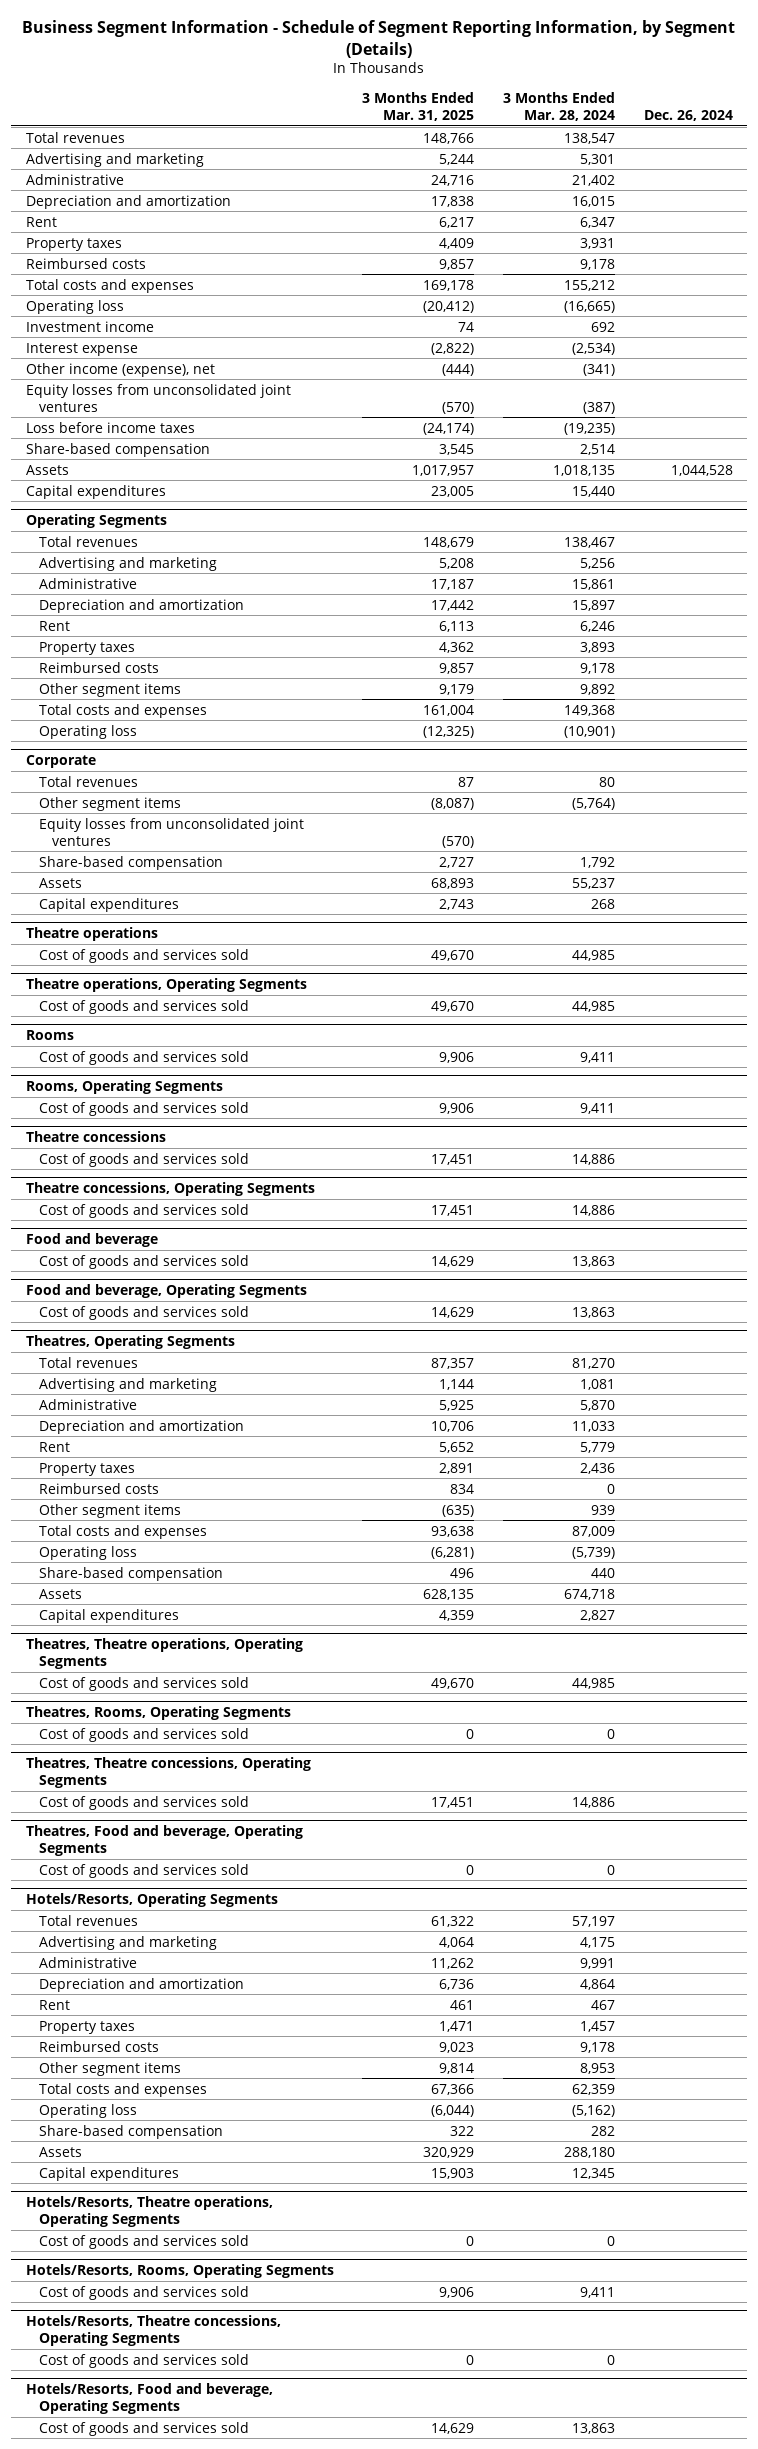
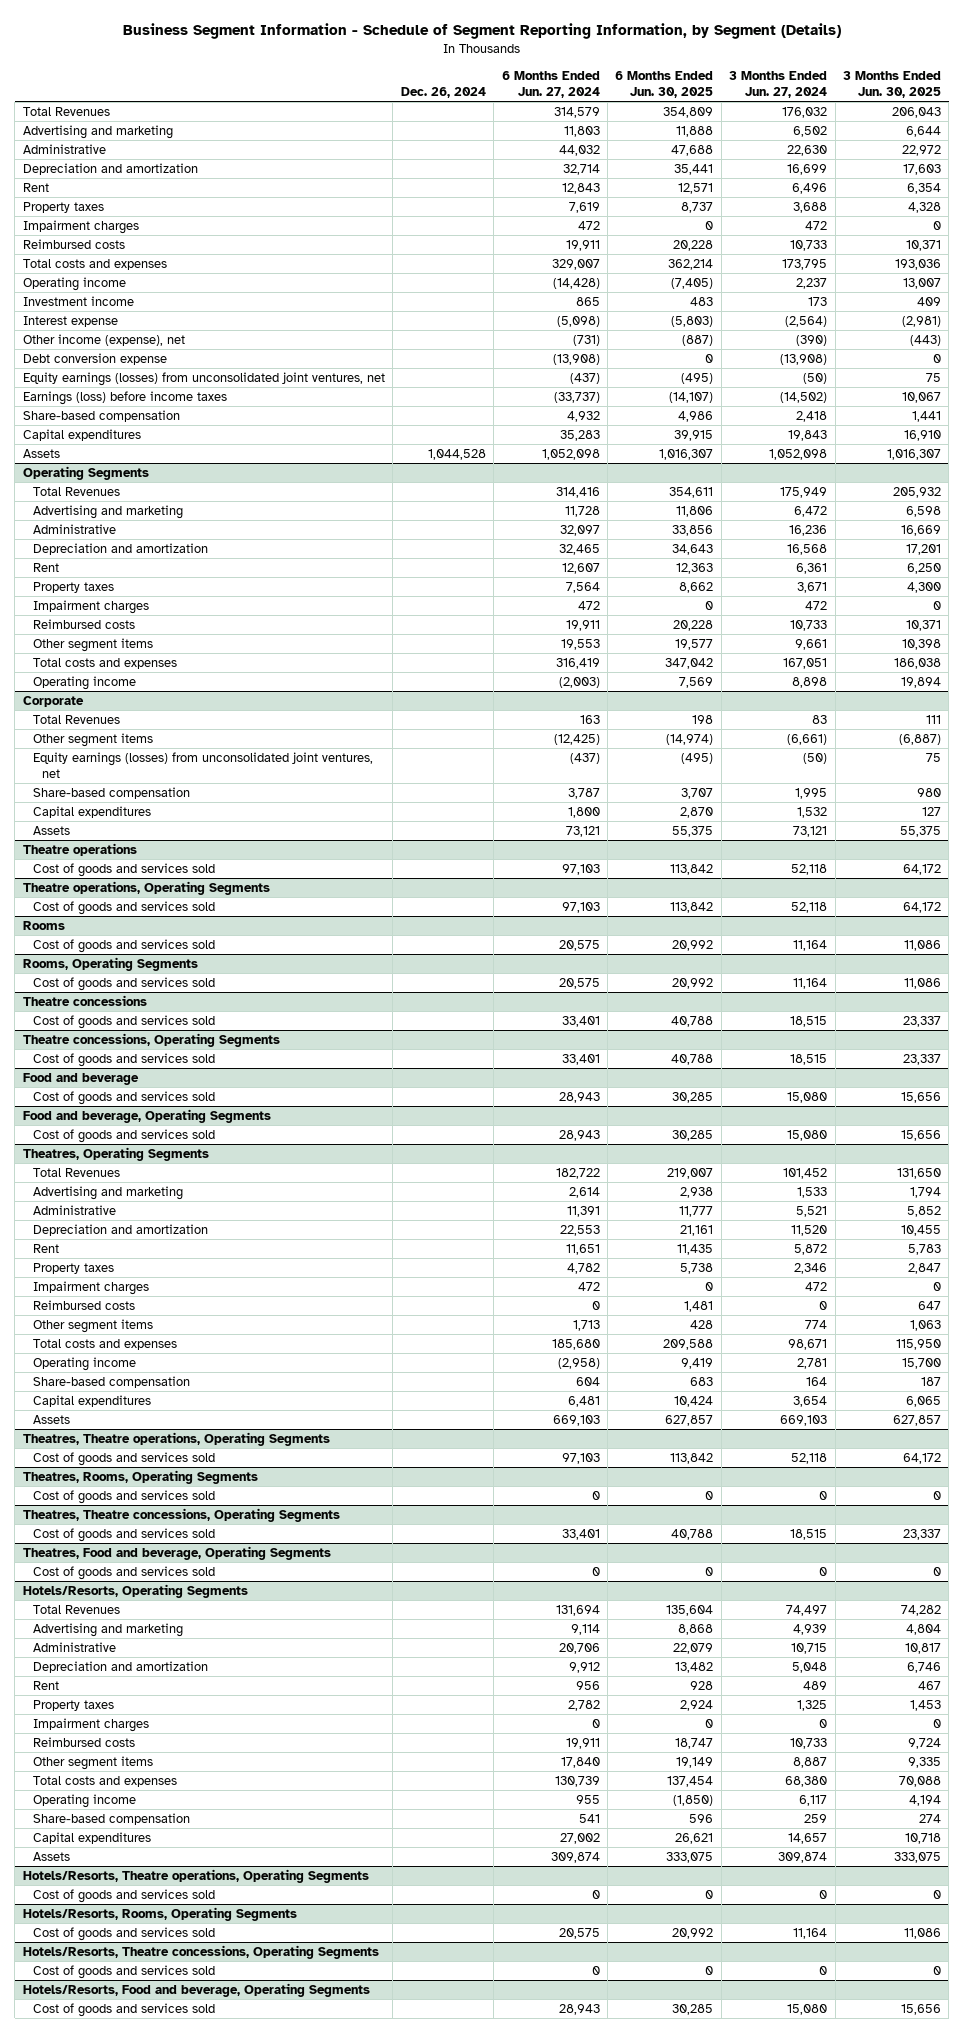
- | 3 Months Ended Mar. 31, 2025 | 3 Months Ended Mar. 28, 2024 | Dec. 26, 2024
+ | Dec. 26, 2024 | 6 Months Ended Jun. 27, 2024 | 6 Months Ended Jun. 30, 2025 | 3 Months Ended Jun. 27, 2024 | 3 Months Ended Jun. 30, 2025
- Total revenues | 148,766 | 138,547 |
+ Total Revenues | | 314,579 | 354,809 | 176,032 | 206,043
+ Impairment charges | | 472 | 0 | 472 | 0
- Operating loss | (20,412) | (16,665) |
+ Operating income | | (14,428) | (7,405) | 2,237 | 13,007
- Equity losses from unconsolidated joint ventures | (570) | (387) |
- Loss before income taxes | (24,174) | (19,235) |
+ Debt conversion expense | | (13,908) | 0 | (13,908) | 0
+ Equity earnings (losses) from unconsolidated joint ventures, net | | (437) | (495) | (50) | 75
+ Earnings (loss) before income taxes | | (33,737) | (14,107) | (14,502) | 10,067
moved down: Assets | 1,044,528 | 1,052,098 | 1,016,307 | 1,052,098 | 1,016,307
@ Operating Segments
- Total revenues | 148,679 | 138,467 |
+ Total Revenues | | 314,416 | 354,611 | 175,949 | 205,932
+ Impairment charges | | 472 | 0 | 472 | 0
- Operating loss | (12,325) | (10,901) |
+ Operating income | | (2,003) | 7,569 | 8,898 | 19,894
@ Corporate
- Total revenues | 87 | 80 |
+ Total Revenues | | 163 | 198 | 83 | 111
- Equity losses from unconsolidated joint ventures | (570) | |
+ Equity earnings (losses) from unconsolidated joint ventures, net | | (437) | (495) | (50) | 75
moved down: Assets | | 73,121 | 55,375 | 73,121 | 55,375
@ Theatres, Operating Segments
- Total revenues | 87,357 | 81,270 |
+ Total Revenues | | 182,722 | 219,007 | 101,452 | 131,650
+ Impairment charges | | 472 | 0 | 472 | 0
- Operating loss | (6,281) | (5,739) |
+ Operating income | | (2,958) | 9,419 | 2,781 | 15,700
moved down: Assets | | 669,103 | 627,857 | 669,103 | 627,857
@ Hotels/Resorts, Operating Segments
- Total revenues | 61,322 | 57,197 |
+ Total Revenues | | 131,694 | 135,604 | 74,497 | 74,282
+ Impairment charges | | 0 | 0 | 0 | 0
- Operating loss | (6,044) | (5,162) |
+ Operating income | | 955 | (1,850) | 6,117 | 4,194
moved down: Assets | | 309,874 | 333,075 | 309,874 | 333,075

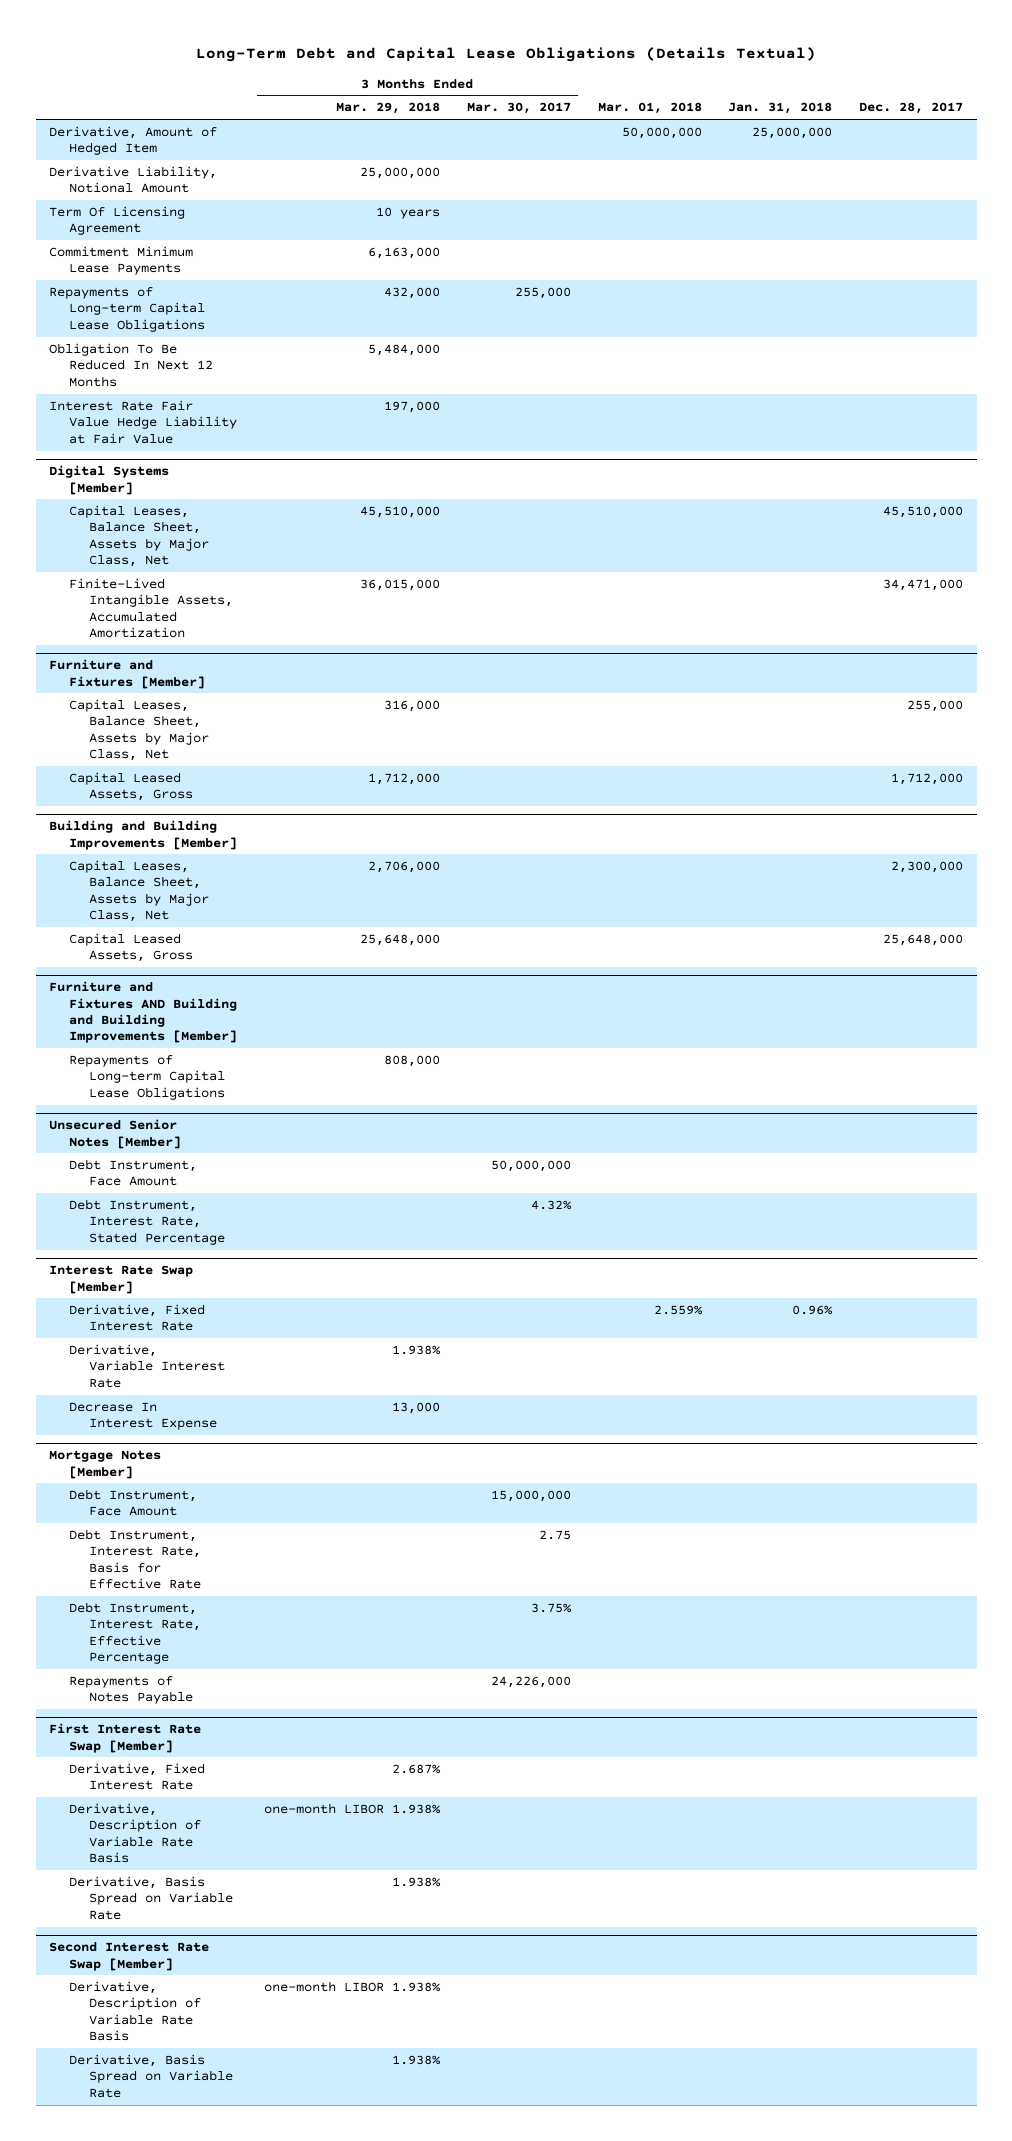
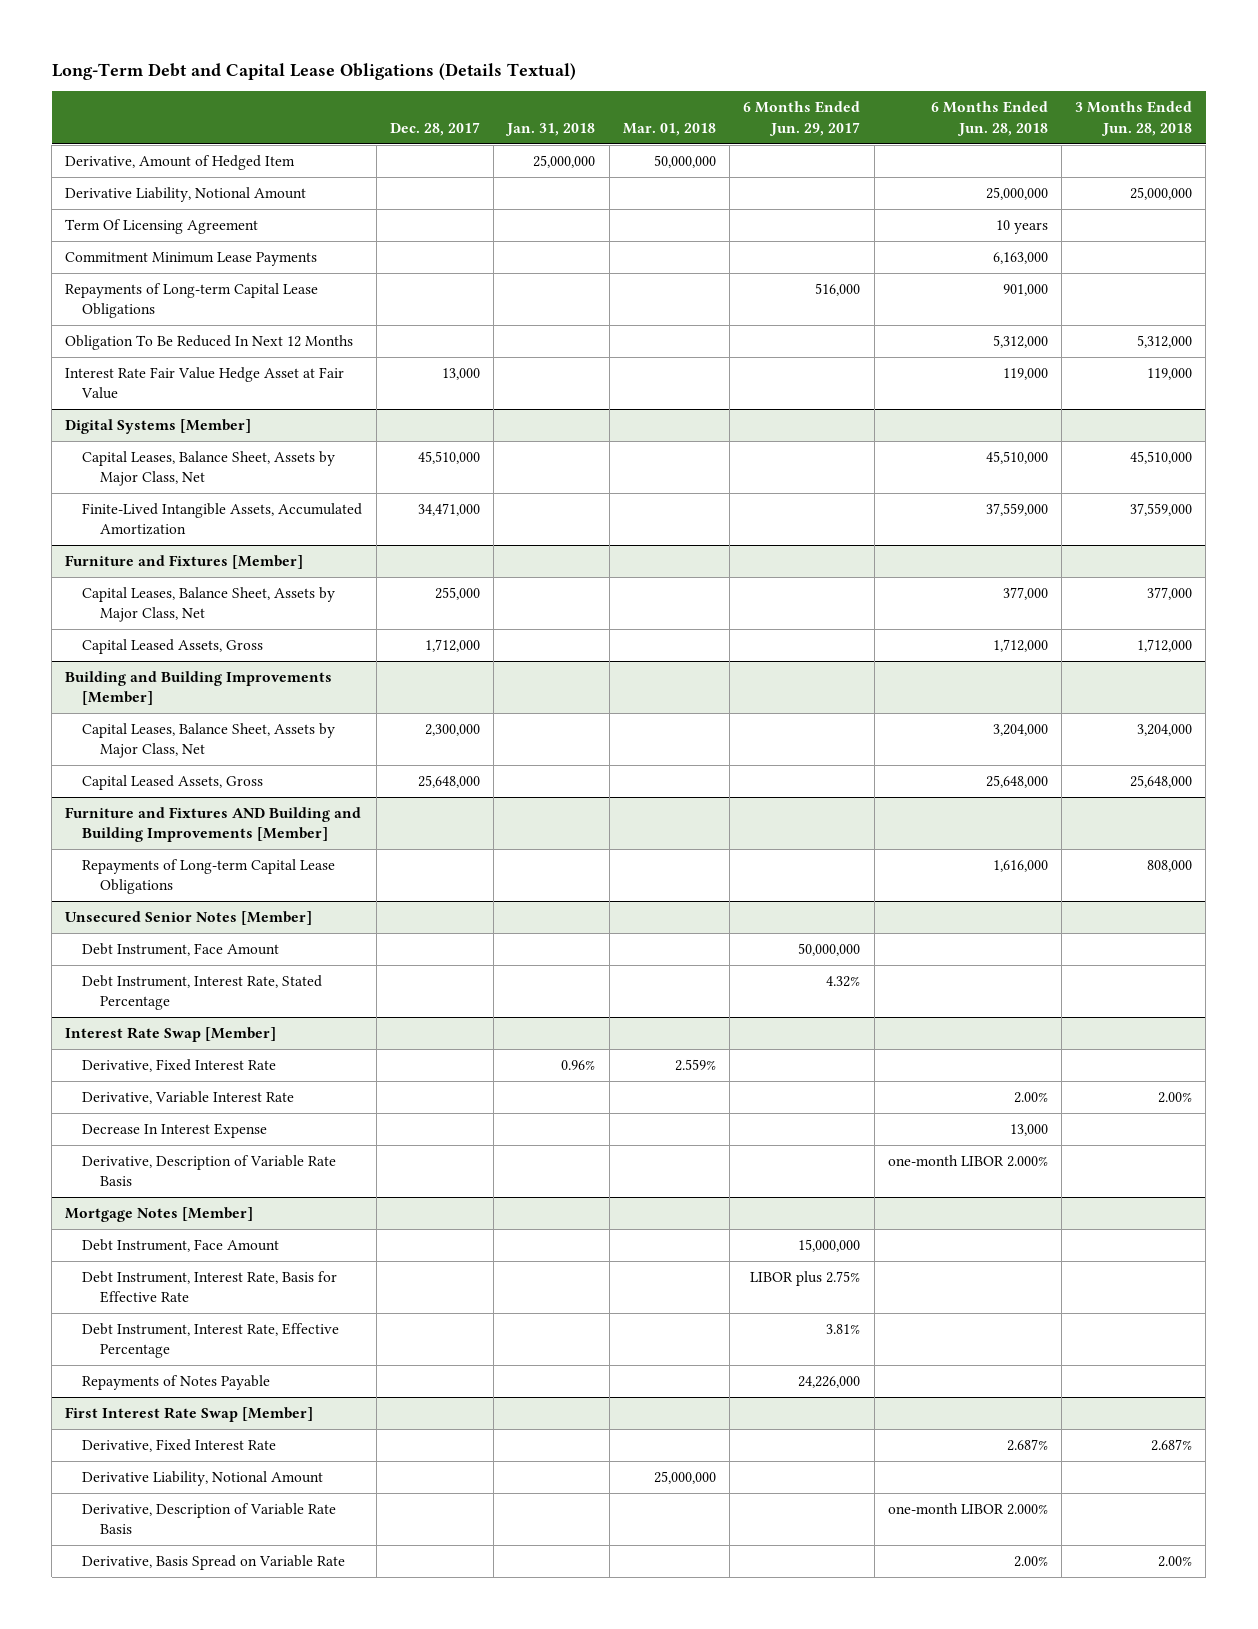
- | 3 Months Ended Mar. 29, 2018 | 3 Months Ended Mar. 30, 2017 | Mar. 01, 2018 | Jan. 31, 2018 | Dec. 28, 2017
+ | Dec. 28, 2017 | Jan. 31, 2018 | Mar. 01, 2018 | 6 Months Ended Jun. 29, 2017 | 6 Months Ended Jun. 28, 2018 | 3 Months Ended Jun. 28, 2018
- Interest Rate Fair Value Hedge Liability at Fair Value | 197,000 | | | |
+ Interest Rate Fair Value Hedge Asset at Fair Value | 13,000 | | | | 119,000 | 119,000
@ Interest Rate Swap [Member]
+ Derivative, Description of Variable Rate Basis | | | | | one-month LIBOR 2.000% |
@ First Interest Rate Swap [Member]
+ Derivative Liability, Notional Amount | | | 25,000,000 | | |
- Second Interest Rate Swap [Member]
- Derivative, Description of Variable Rate Basis | one-month LIBOR 1.938% | | | |
- Derivative, Basis Spread on Variable Rate | 1.938% | | | |

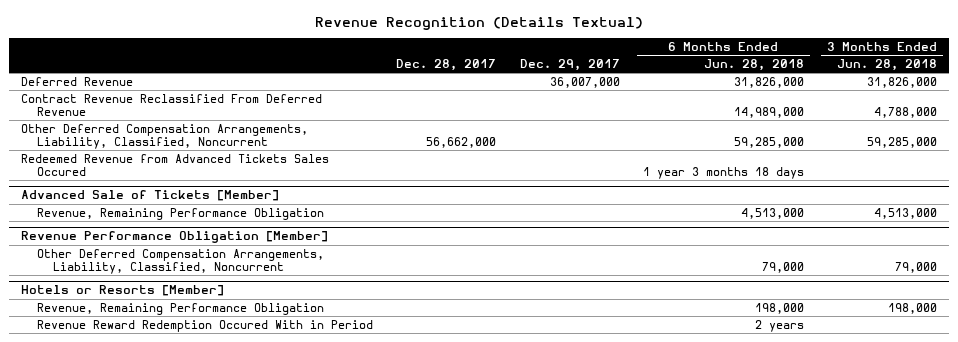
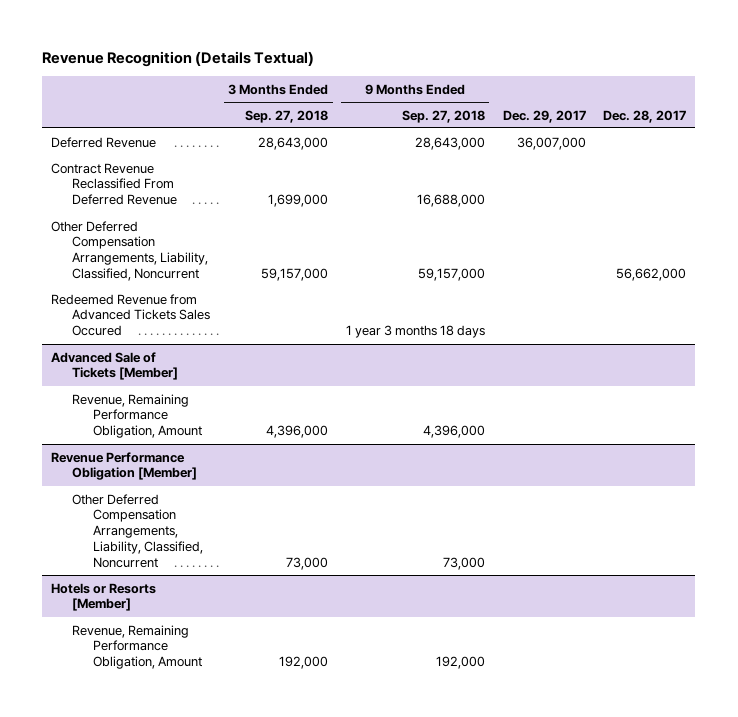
- | Dec. 28, 2017 | Dec. 29, 2017 | 6 Months Ended Jun. 28, 2018 | 3 Months Ended Jun. 28, 2018
+ | 3 Months Ended Sep. 27, 2018 | 9 Months Ended Sep. 27, 2018 | Dec. 29, 2017 | Dec. 28, 2017
@ Advanced Sale of Tickets [Member]
- Revenue, Remaining Performance Obligation | | | 4,513,000 | 4,513,000
+ Revenue, Remaining Performance Obligation, Amount | 4,396,000 | 4,396,000 | |
@ Hotels or Resorts [Member]
- Revenue, Remaining Performance Obligation | | | 198,000 | 198,000
- Revenue Reward Redemption Occured With in Period | | | 2 years |
+ Revenue, Remaining Performance Obligation, Amount | 192,000 | 192,000 | |

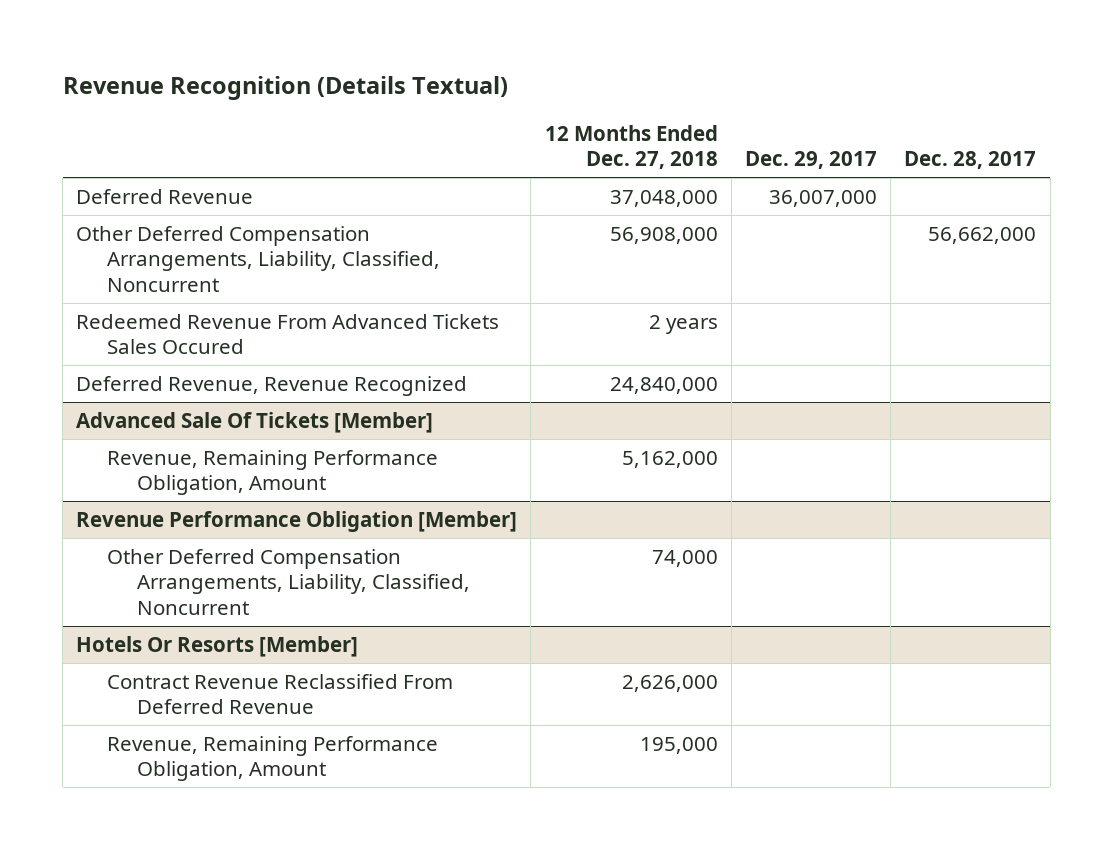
- | 3 Months Ended Sep. 27, 2018 | 9 Months Ended Sep. 27, 2018 | Dec. 29, 2017 | Dec. 28, 2017
+ | 12 Months Ended Dec. 27, 2018 | Dec. 29, 2017 | Dec. 28, 2017
- Contract Revenue Reclassified From Deferred Revenue | 1,699,000 | 16,688,000 | |
- Redeemed Revenue from Advanced Tickets Sales Occured | | 1 year 3 months 18 days | |
- Advanced Sale of Tickets [Member]
+ Redeemed Revenue From Advanced Tickets Sales Occured | 2 years | |
+ Deferred Revenue, Revenue Recognized | 24,840,000 | |
+ Advanced Sale Of Tickets [Member]
- Hotels or Resorts [Member]
+ Hotels Or Resorts [Member]
+ Contract Revenue Reclassified From Deferred Revenue | 2,626,000 | |

